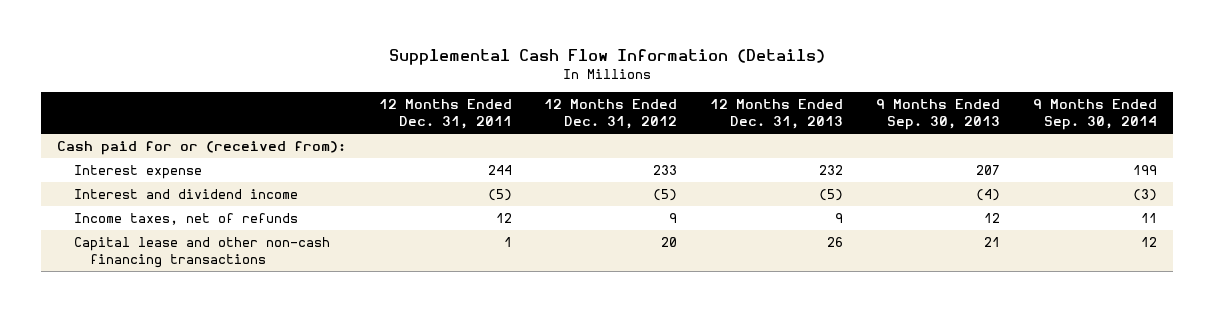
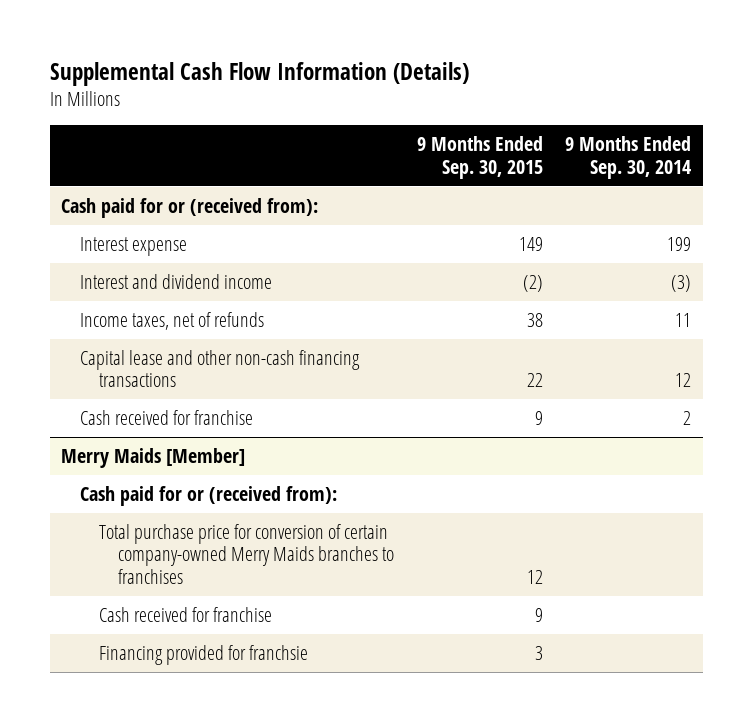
- | 12 Months Ended Dec. 31, 2011 | 12 Months Ended Dec. 31, 2012 | 12 Months Ended Dec. 31, 2013 | 9 Months Ended Sep. 30, 2013 | 9 Months Ended Sep. 30, 2014
+ | 9 Months Ended Sep. 30, 2015 | 9 Months Ended Sep. 30, 2014
+ Cash received for franchise | 9 | 2
+ Merry Maids [Member]
+ Cash paid for or (received from):
+ Total purchase price for conversion of certain company-owned Merry Maids branches to franchises | 12 |
+ Cash received for franchise | 9 |
+ Financing provided for franchsie | 3 |

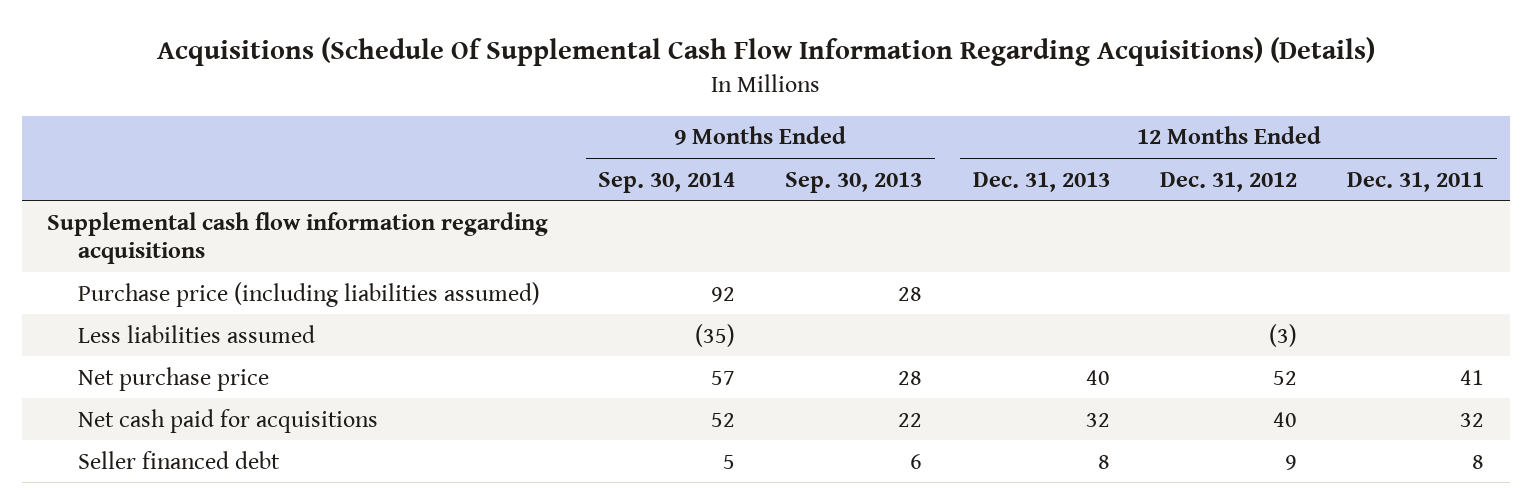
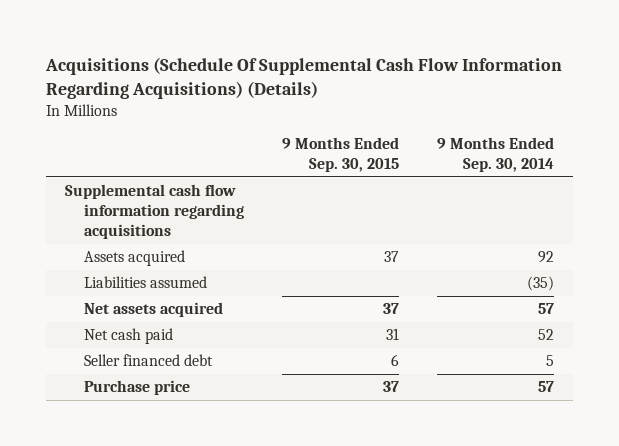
- | 9 Months Ended Sep. 30, 2014 | 9 Months Ended Sep. 30, 2013 | 12 Months Ended Dec. 31, 2013 | 12 Months Ended Dec. 31, 2012 | 12 Months Ended Dec. 31, 2011
+ | 9 Months Ended Sep. 30, 2015 | 9 Months Ended Sep. 30, 2014
- Purchase price (including liabilities assumed) | 92 | 28 | | |
- Less liabilities assumed | (35) | | | (3) |
- Net purchase price | 57 | 28 | 40 | 52 | 41
- Net cash paid for acquisitions | 52 | 22 | 32 | 40 | 32
+ Assets acquired | 37 | 92
+ Liabilities assumed | | (35)
+ Net assets acquired | 37 | 57
+ Net cash paid | 31 | 52
+ Purchase price | 37 | 57

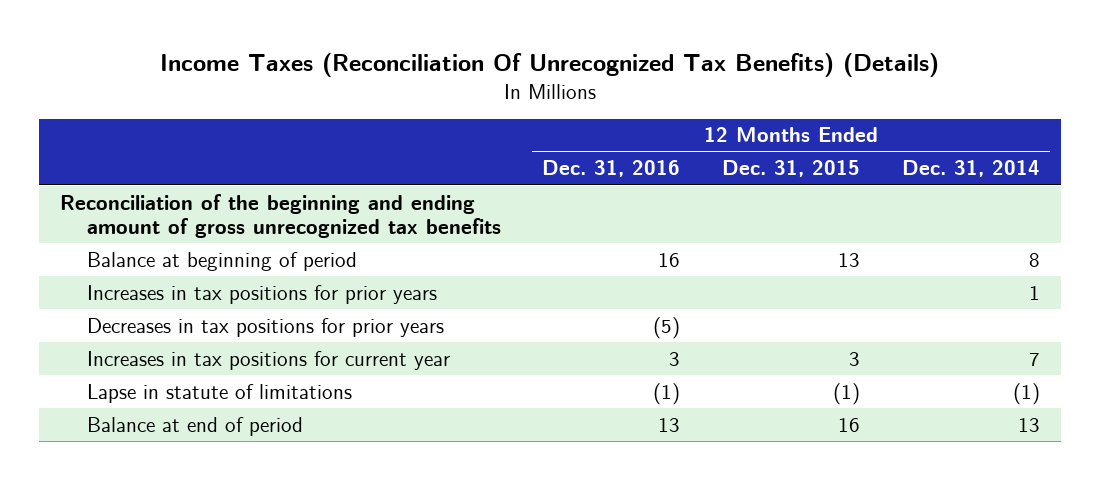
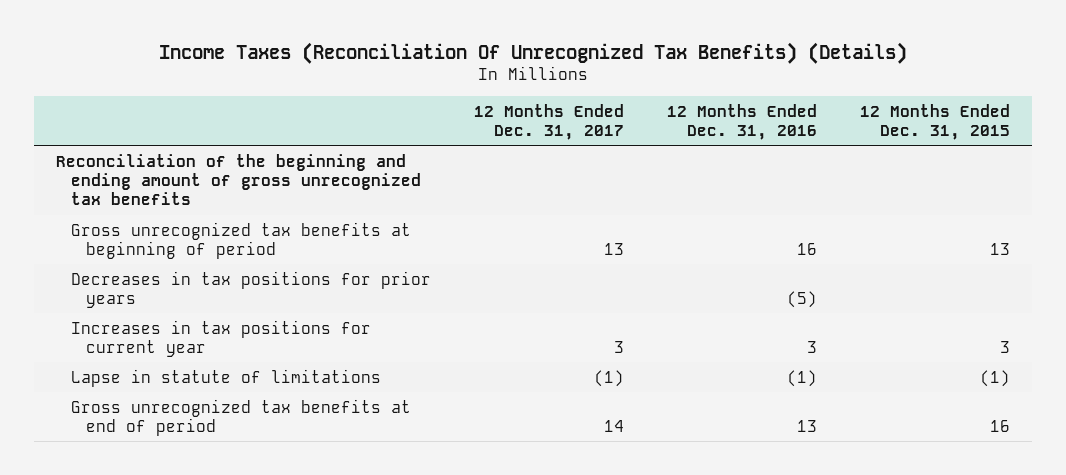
- | 12 Months Ended Dec. 31, 2016 | 12 Months Ended Dec. 31, 2015 | 12 Months Ended Dec. 31, 2014
+ | 12 Months Ended Dec. 31, 2017 | 12 Months Ended Dec. 31, 2016 | 12 Months Ended Dec. 31, 2015
- Balance at beginning of period | 16 | 13 | 8
- Increases in tax positions for prior years | | | 1
+ Gross unrecognized tax benefits at beginning of period | 13 | 16 | 13
- Balance at end of period | 13 | 16 | 13
+ Gross unrecognized tax benefits at end of period | 14 | 13 | 16

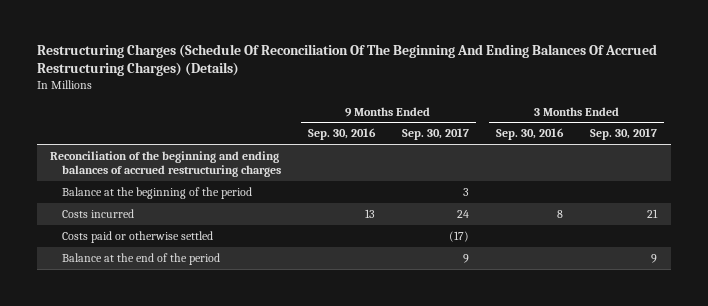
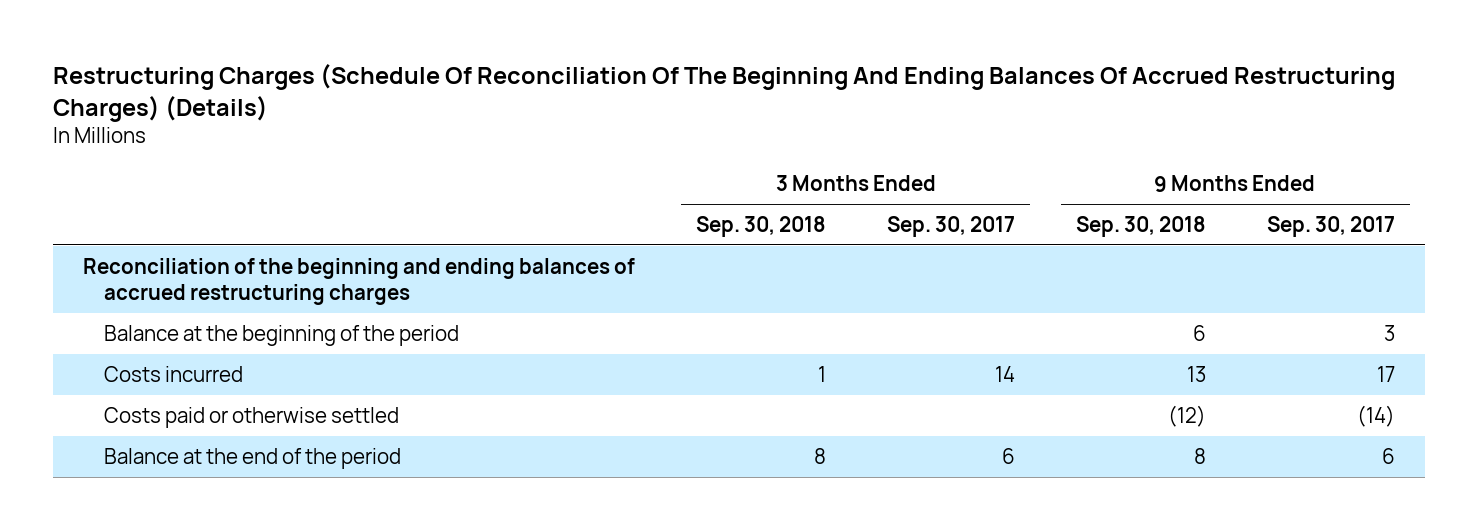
- | 9 Months Ended Sep. 30, 2016 | 9 Months Ended Sep. 30, 2017 | 3 Months Ended Sep. 30, 2016 | 3 Months Ended Sep. 30, 2017
+ | 3 Months Ended Sep. 30, 2018 | 3 Months Ended Sep. 30, 2017 | 9 Months Ended Sep. 30, 2018 | 9 Months Ended Sep. 30, 2017
- Costs incurred | 13 | 24 | 8 | 21
- Costs paid or otherwise settled | | (17) | |
- Balance at the end of the period | | 9 | | 9
+ Costs incurred | 1 | 14 | 13 | 17
+ Costs paid or otherwise settled | | | (12) | (14)
+ Balance at the end of the period | 8 | 6 | 8 | 6

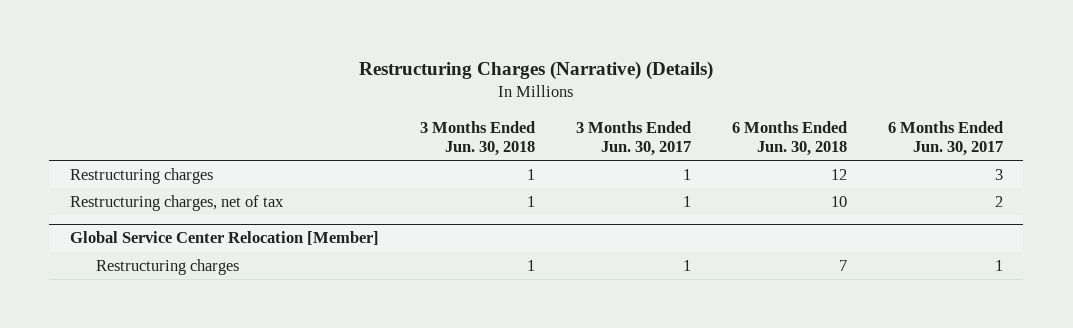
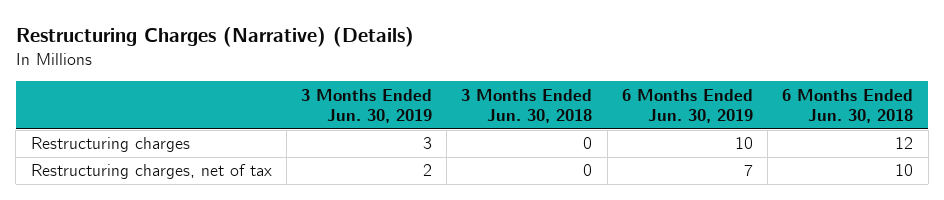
- | 3 Months Ended Jun. 30, 2018 | 3 Months Ended Jun. 30, 2017 | 6 Months Ended Jun. 30, 2018 | 6 Months Ended Jun. 30, 2017
+ | 3 Months Ended Jun. 30, 2019 | 3 Months Ended Jun. 30, 2018 | 6 Months Ended Jun. 30, 2019 | 6 Months Ended Jun. 30, 2018
- Restructuring charges | 1 | 1 | 12 | 3
- Restructuring charges, net of tax | 1 | 1 | 10 | 2
- Global Service Center Relocation [Member]
- Restructuring charges | 1 | 1 | 7 | 1
+ Restructuring charges | 3 | 0 | 10 | 12
+ Restructuring charges, net of tax | 2 | 0 | 7 | 10

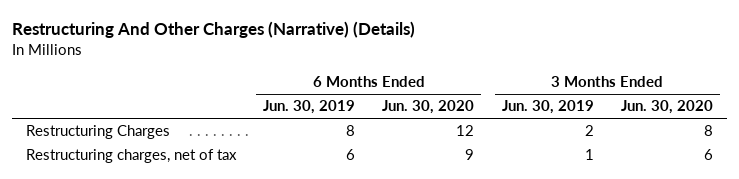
- Restructuring Charges (Narrative) (Details)
+ Restructuring And Other Charges (Narrative) (Details)
- | 3 Months Ended Jun. 30, 2019 | 3 Months Ended Jun. 30, 2018 | 6 Months Ended Jun. 30, 2019 | 6 Months Ended Jun. 30, 2018
+ | 6 Months Ended Jun. 30, 2019 | 6 Months Ended Jun. 30, 2020 | 3 Months Ended Jun. 30, 2019 | 3 Months Ended Jun. 30, 2020
- Restructuring charges | 3 | 0 | 10 | 12
- Restructuring charges, net of tax | 2 | 0 | 7 | 10
+ Restructuring Charges | 8 | 12 | 2 | 8
+ Restructuring charges, net of tax | 6 | 9 | 1 | 6

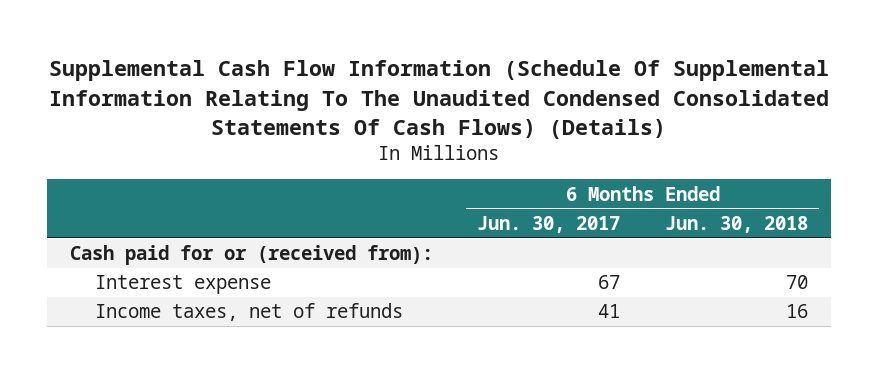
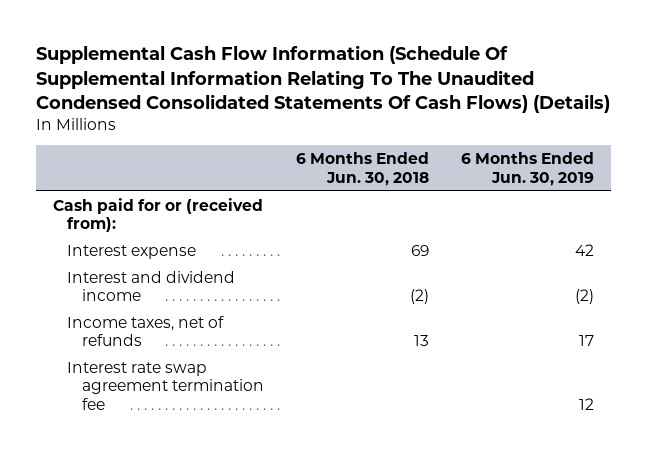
- | 6 Months Ended Jun. 30, 2017 | 6 Months Ended Jun. 30, 2018
+ | 6 Months Ended Jun. 30, 2018 | 6 Months Ended Jun. 30, 2019
- Interest expense | 67 | 70
- Income taxes, net of refunds | 41 | 16
+ Interest expense | 69 | 42
+ Interest and dividend income | (2) | (2)
+ Income taxes, net of refunds | 13 | 17
+ Interest rate swap agreement termination fee | | 12

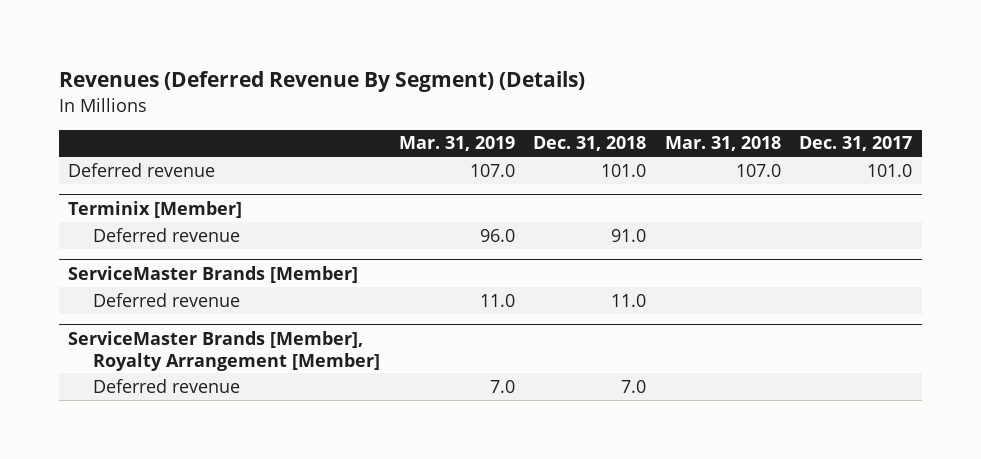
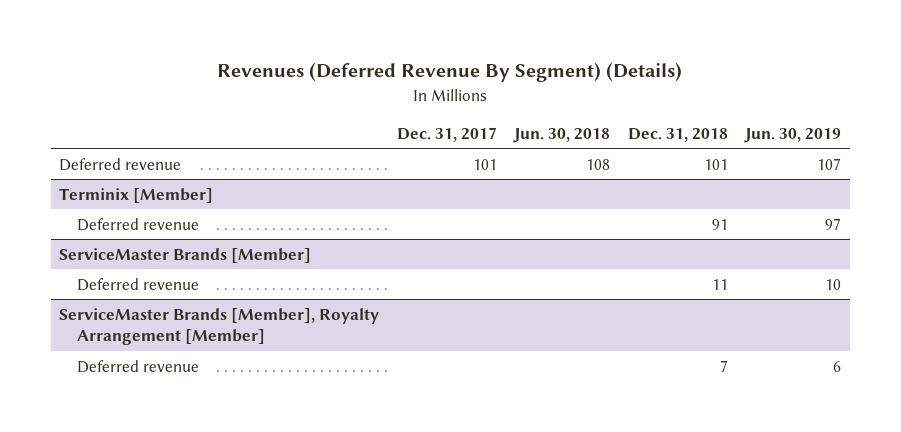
- | Mar. 31, 2019 | Dec. 31, 2018 | Mar. 31, 2018 | Dec. 31, 2017
+ | Dec. 31, 2017 | Jun. 30, 2018 | Dec. 31, 2018 | Jun. 30, 2019
- Deferred revenue | 107.0 | 101.0 | 107.0 | 101.0
+ Deferred revenue | 101 | 108 | 101 | 107
@ Terminix [Member]
- Deferred revenue | 96.0 | 91.0 | |
+ Deferred revenue | | | 91 | 97
@ ServiceMaster Brands [Member]
- Deferred revenue | 11.0 | 11.0 | |
+ Deferred revenue | | | 11 | 10
@ ServiceMaster Brands [Member], Royalty Arrangement [Member]
- Deferred revenue | 7.0 | 7.0 | |
+ Deferred revenue | | | 7 | 6

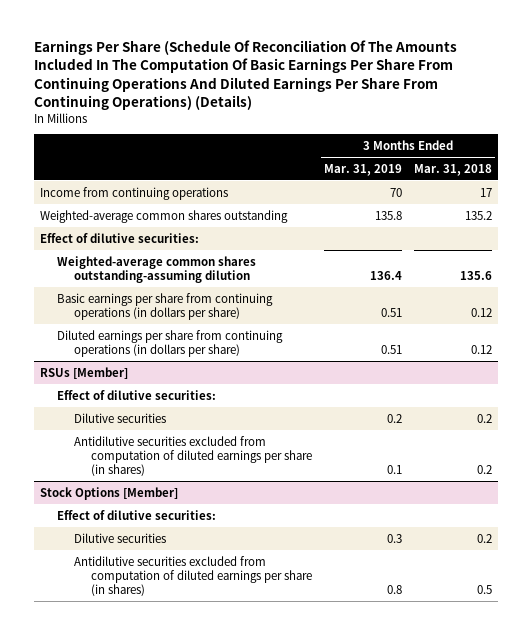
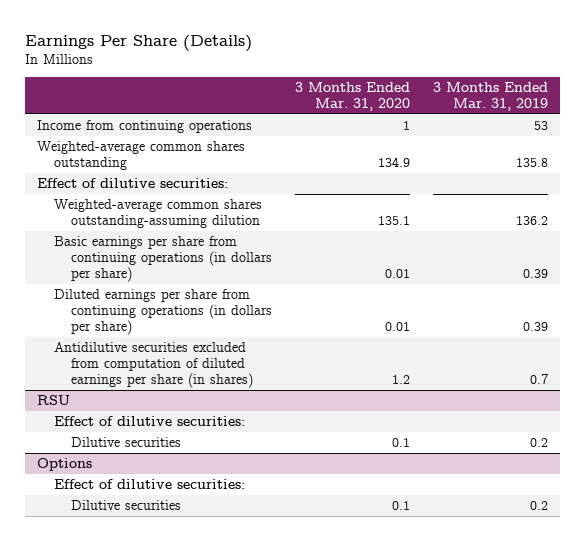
- Earnings Per Share (Schedule Of Reconciliation Of The Amounts Included In The Computation Of Basic Earnings Per Share From Continuing Operations And Diluted Earnings Per Share From Continuing Operations) (Details)
+ Earnings Per Share (Details)
- | 3 Months Ended Mar. 31, 2019 | 3 Months Ended Mar. 31, 2018
+ | 3 Months Ended Mar. 31, 2020 | 3 Months Ended Mar. 31, 2019
- Income from continuing operations | 70 | 17
+ Income from continuing operations | 1 | 53
- Weighted-average common shares outstanding-assuming dilution | 136.4 | 135.6
- Basic earnings per share from continuing operations (in dollars per share) | 0.51 | 0.12
- Diluted earnings per share from continuing operations (in dollars per share) | 0.51 | 0.12
- RSUs [Member]
+ Weighted-average common shares outstanding-assuming dilution | 135.1 | 136.2
+ Basic earnings per share from continuing operations (in dollars per share) | 0.01 | 0.39
+ Diluted earnings per share from continuing operations (in dollars per share) | 0.01 | 0.39
+ Antidilutive securities excluded from computation of diluted earnings per share (in shares) | 1.2 | 0.7
+ RSU
- Antidilutive securities excluded from computation of diluted earnings per share (in shares) | 0.1 | 0.2
- Stock Options [Member]
+ Options
- Dilutive securities | 0.3 | 0.2
- Antidilutive securities excluded from computation of diluted earnings per share (in shares) | 0.8 | 0.5
+ Dilutive securities | 0.1 | 0.2

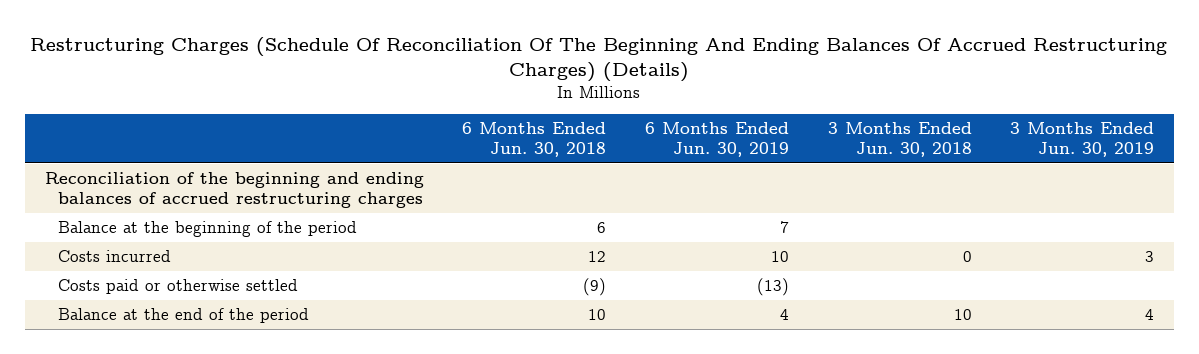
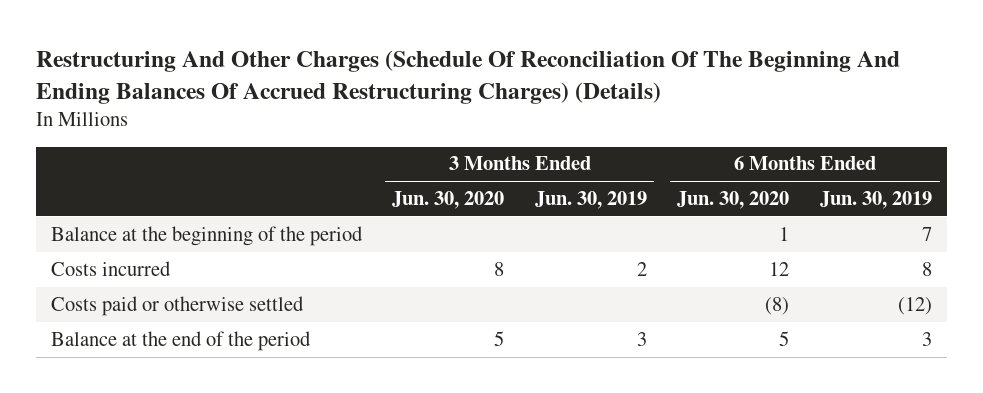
- Restructuring Charges (Schedule Of Reconciliation Of The Beginning And Ending Balances Of Accrued Restructuring Charges) (Details)
+ Restructuring And Other Charges (Schedule Of Reconciliation Of The Beginning And Ending Balances Of Accrued Restructuring Charges) (Details)
- | 6 Months Ended Jun. 30, 2018 | 6 Months Ended Jun. 30, 2019 | 3 Months Ended Jun. 30, 2018 | 3 Months Ended Jun. 30, 2019
+ | 3 Months Ended Jun. 30, 2020 | 3 Months Ended Jun. 30, 2019 | 6 Months Ended Jun. 30, 2020 | 6 Months Ended Jun. 30, 2019
- Reconciliation of the beginning and ending balances of accrued restructuring charges
- Costs incurred | 12 | 10 | 0 | 3
- Costs paid or otherwise settled | (9) | (13) | |
- Balance at the end of the period | 10 | 4 | 10 | 4
+ Costs incurred | 8 | 2 | 12 | 8
+ Costs paid or otherwise settled | | | (8) | (12)
+ Balance at the end of the period | 5 | 3 | 5 | 3

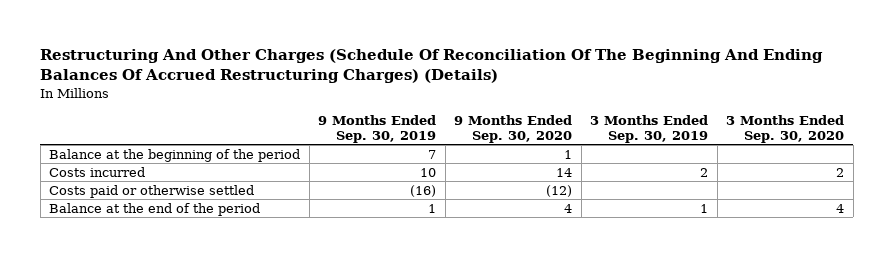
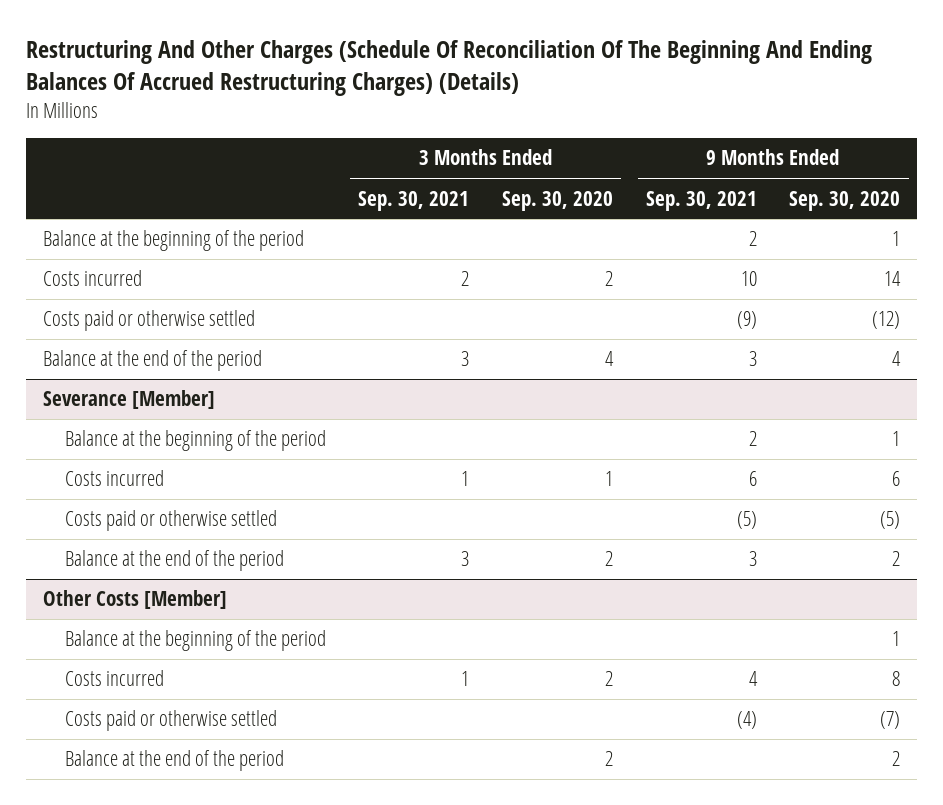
- | 9 Months Ended Sep. 30, 2019 | 9 Months Ended Sep. 30, 2020 | 3 Months Ended Sep. 30, 2019 | 3 Months Ended Sep. 30, 2020
+ | 3 Months Ended Sep. 30, 2021 | 3 Months Ended Sep. 30, 2020 | 9 Months Ended Sep. 30, 2021 | 9 Months Ended Sep. 30, 2020
+ Severance [Member]
+ Balance at the beginning of the period | | | 2 | 1
+ Costs incurred | 1 | 1 | 6 | 6
+ Costs paid or otherwise settled | | | (5) | (5)
+ Balance at the end of the period | 3 | 2 | 3 | 2
+ Other Costs [Member]
+ Balance at the beginning of the period | | | | 1
+ Costs incurred | 1 | 2 | 4 | 8
+ Costs paid or otherwise settled | | | (4) | (7)
+ Balance at the end of the period | | 2 | | 2

